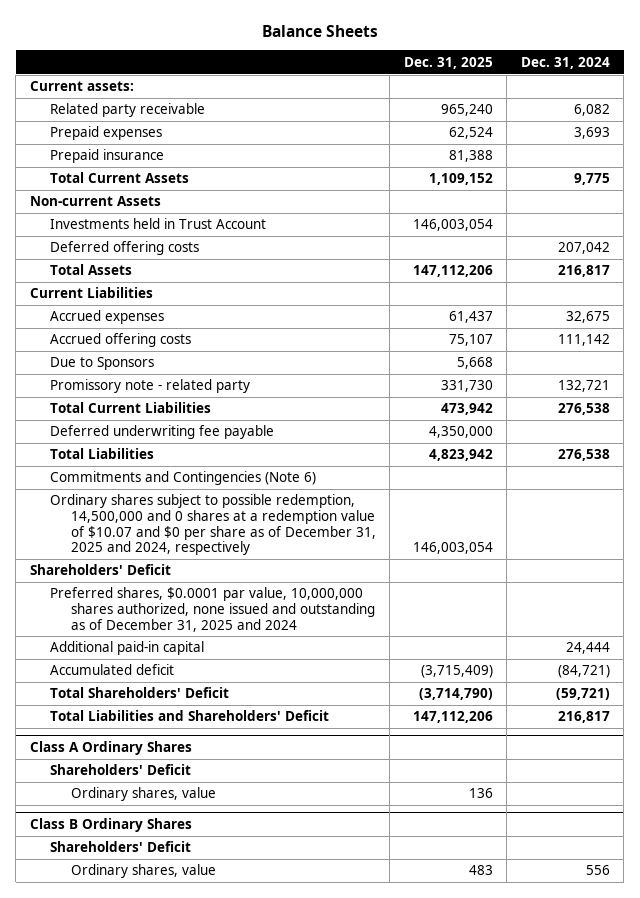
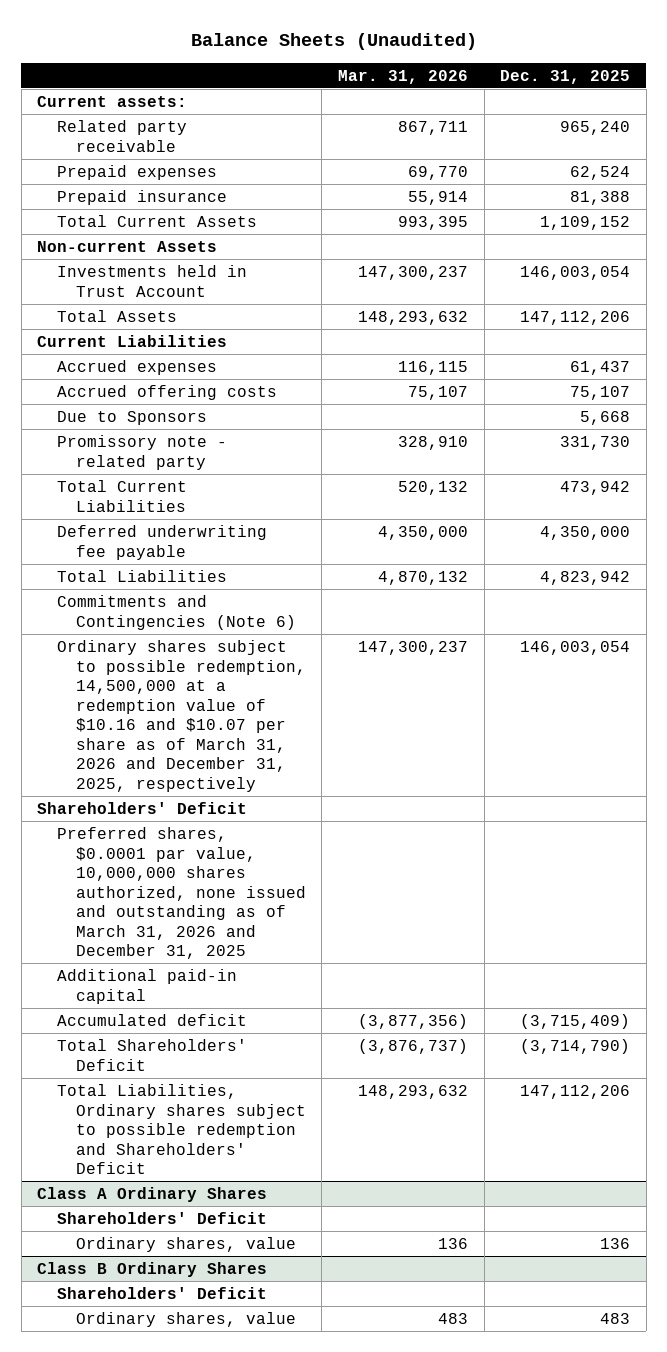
- Balance Sheets
+ Balance Sheets (Unaudited)
- | Dec. 31, 2025 | Dec. 31, 2024
+ | Mar. 31, 2026 | Dec. 31, 2025
- Deferred offering costs | | 207,042
- Ordinary shares subject to possible redemption, 14,500,000 and 0 shares at a redemption value of $10.07 and $0 per share as of December 31, 2025 and 2024, respectively | 146,003,054 |
+ Ordinary shares subject to possible redemption, 14,500,000 at a redemption value of $10.16 and $10.07 per share as of March 31, 2026 and December 31, 2025, respectively | 147,300,237 | 146,003,054
- Preferred shares, $0.0001 par value, 10,000,000 shares authorized, none issued and outstanding as of December 31, 2025 and 2024
+ Preferred shares, $0.0001 par value, 10,000,000 shares authorized, none issued and outstanding as of March 31, 2026 and December 31, 2025
- Total Liabilities and Shareholders' Deficit | 147,112,206 | 216,817
+ Total Liabilities, Ordinary shares subject to possible redemption and Shareholders' Deficit | 148,293,632 | 147,112,206

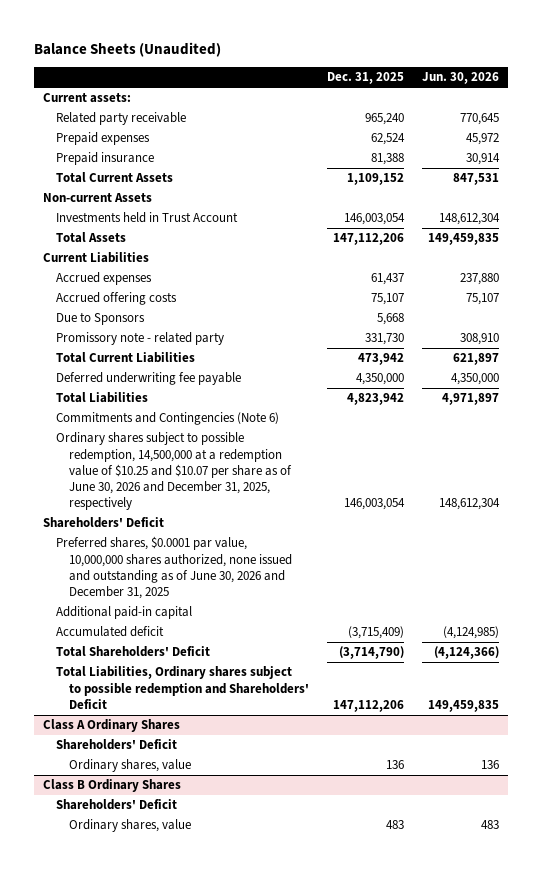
- | Mar. 31, 2026 | Dec. 31, 2025
+ | Dec. 31, 2025 | Jun. 30, 2026
- Ordinary shares subject to possible redemption, 14,500,000 at a redemption value of $10.16 and $10.07 per share as of March 31, 2026 and December 31, 2025, respectively | 147,300,237 | 146,003,054
+ Ordinary shares subject to possible redemption, 14,500,000 at a redemption value of $10.25 and $10.07 per share as of June 30, 2026 and December 31, 2025, respectively | 146,003,054 | 148,612,304
- Preferred shares, $0.0001 par value, 10,000,000 shares authorized, none issued and outstanding as of March 31, 2026 and December 31, 2025
+ Preferred shares, $0.0001 par value, 10,000,000 shares authorized, none issued and outstanding as of June 30, 2026 and December 31, 2025

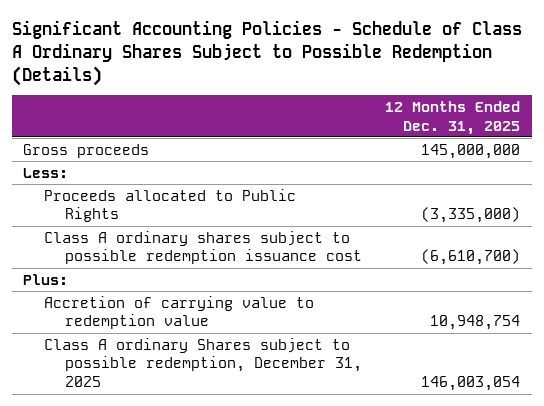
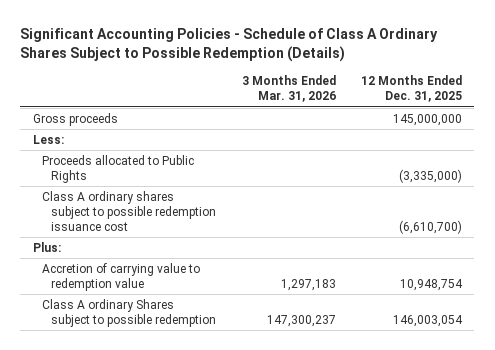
- | 12 Months Ended Dec. 31, 2025
+ | 3 Months Ended Mar. 31, 2026 | 12 Months Ended Dec. 31, 2025
- Class A ordinary Shares subject to possible redemption, December 31, 2025 | 146,003,054
+ Class A ordinary Shares subject to possible redemption | 147,300,237 | 146,003,054

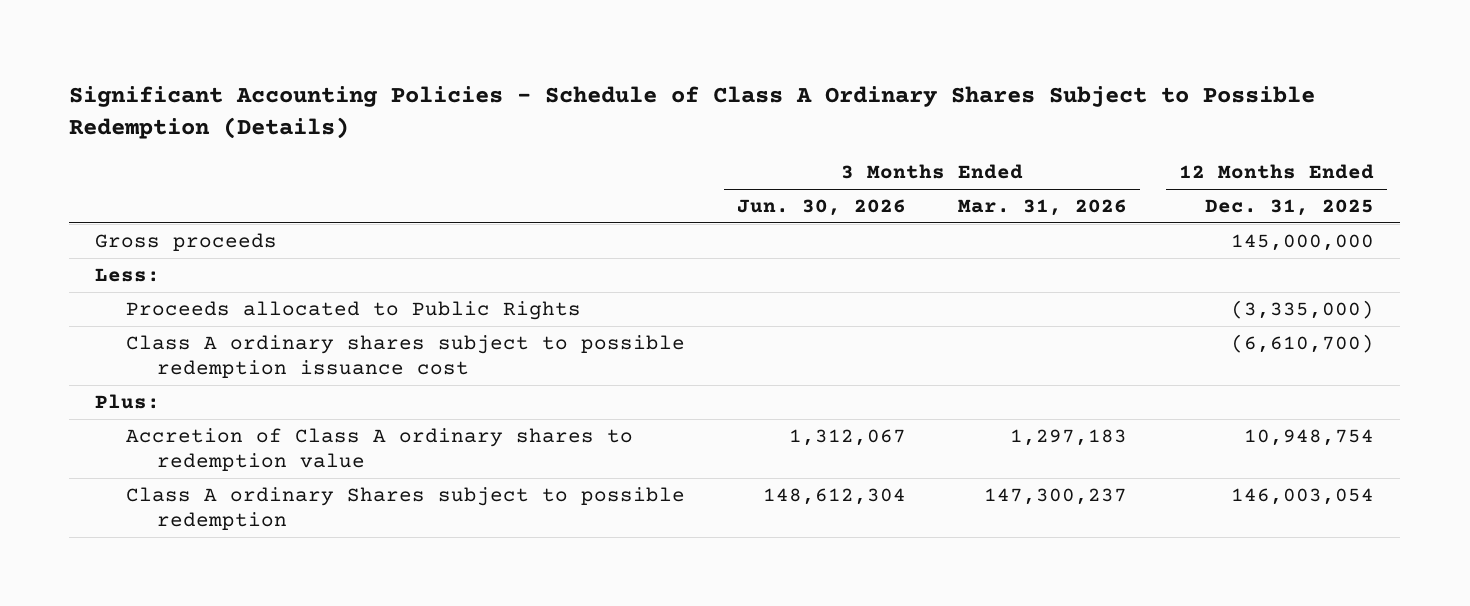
- | 3 Months Ended Mar. 31, 2026 | 12 Months Ended Dec. 31, 2025
+ | 3 Months Ended Jun. 30, 2026 | 3 Months Ended Mar. 31, 2026 | 12 Months Ended Dec. 31, 2025
- Accretion of carrying value to redemption value | 1,297,183 | 10,948,754
+ Accretion of Class A ordinary shares to redemption value | 1,312,067 | 1,297,183 | 10,948,754

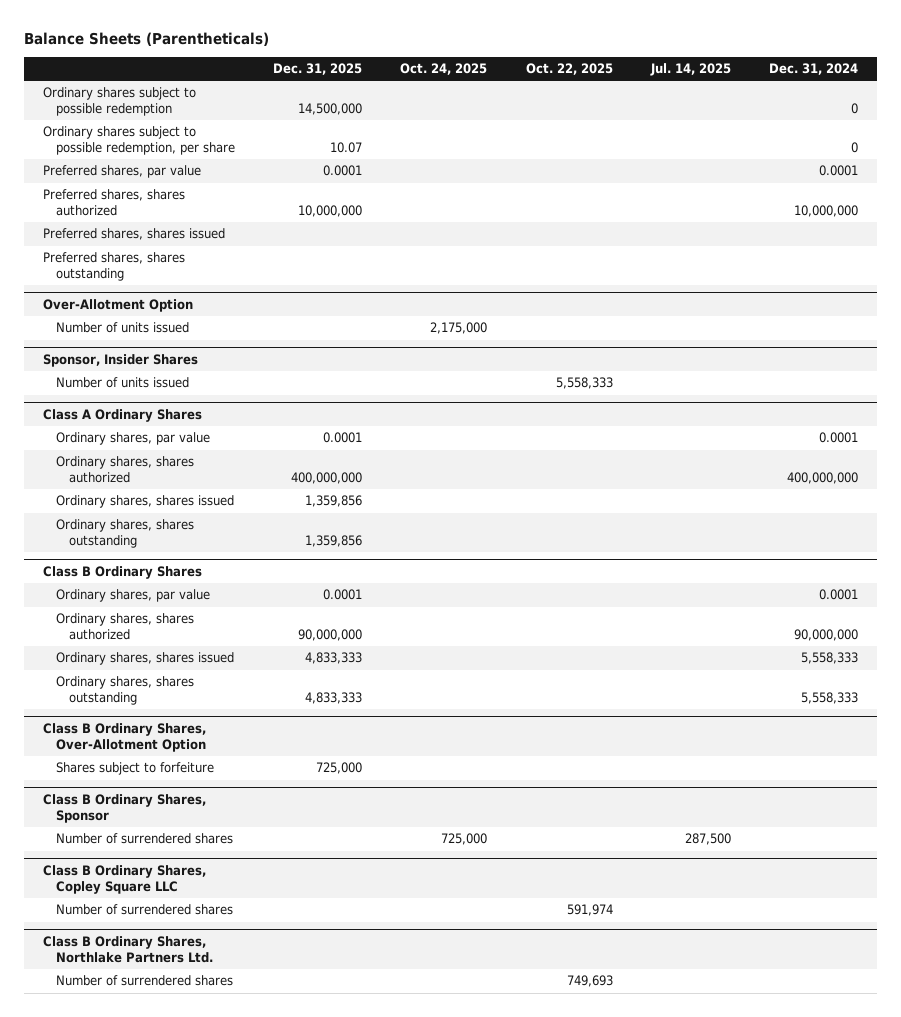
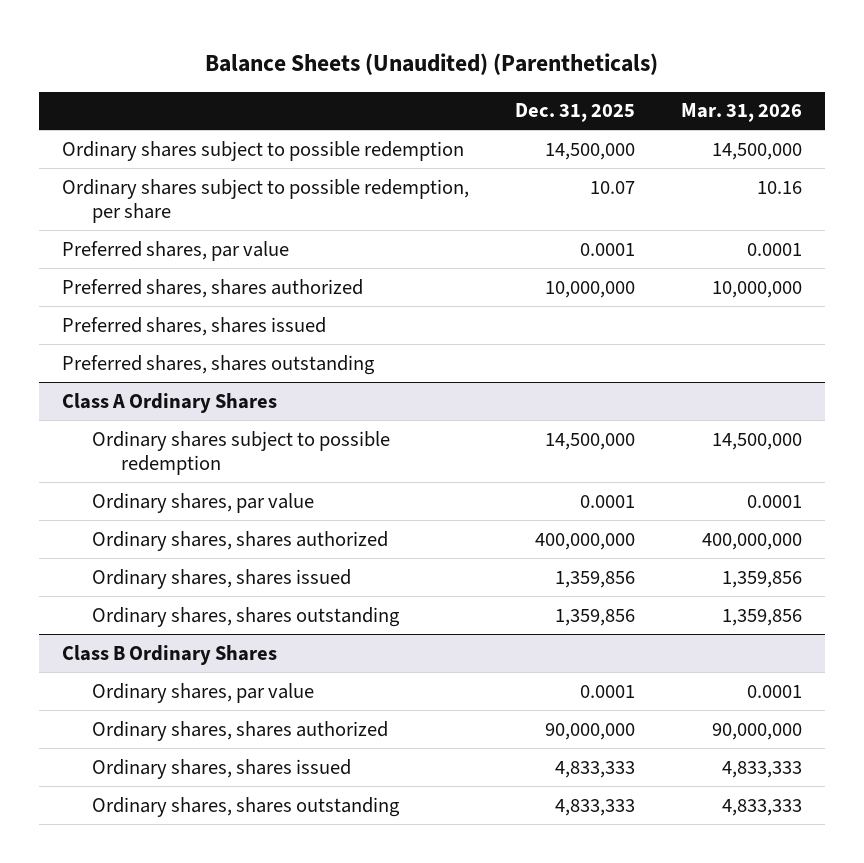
- Balance Sheets (Parentheticals)
+ Balance Sheets (Unaudited) (Parentheticals)
- | Dec. 31, 2025 | Oct. 24, 2025 | Oct. 22, 2025 | Jul. 14, 2025 | Dec. 31, 2024
+ | Dec. 31, 2025 | Mar. 31, 2026
- Over-Allotment Option
- Number of units issued | | 2,175,000 | | |
- Sponsor, Insider Shares
- Number of units issued | | | 5,558,333 | |
@ Class A Ordinary Shares
+ Ordinary shares subject to possible redemption | 14,500,000 | 14,500,000
- Class B Ordinary Shares, Over-Allotment Option
- Shares subject to forfeiture | 725,000 | | | |
- Class B Ordinary Shares, Sponsor
- Number of surrendered shares | | 725,000 | | 287,500 |
- Class B Ordinary Shares, Copley Square LLC
- Number of surrendered shares | | | 591,974 | |
- Class B Ordinary Shares, Northlake Partners Ltd.
- Number of surrendered shares | | | 749,693 | |

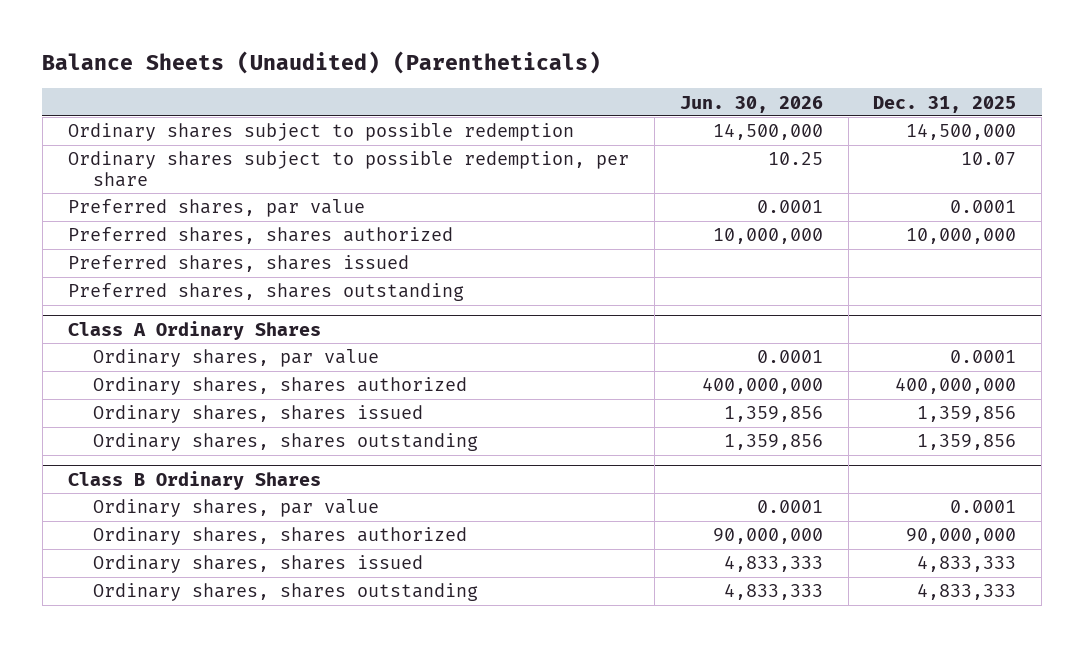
- | Dec. 31, 2025 | Mar. 31, 2026
+ | Jun. 30, 2026 | Dec. 31, 2025
@ Class A Ordinary Shares
- Ordinary shares subject to possible redemption | 14,500,000 | 14,500,000

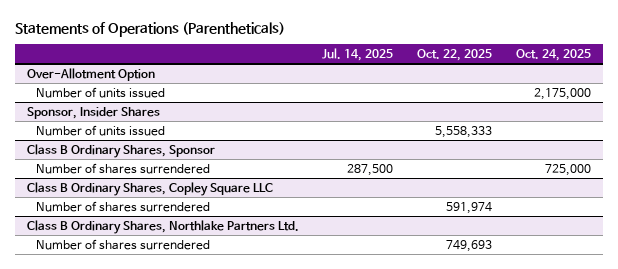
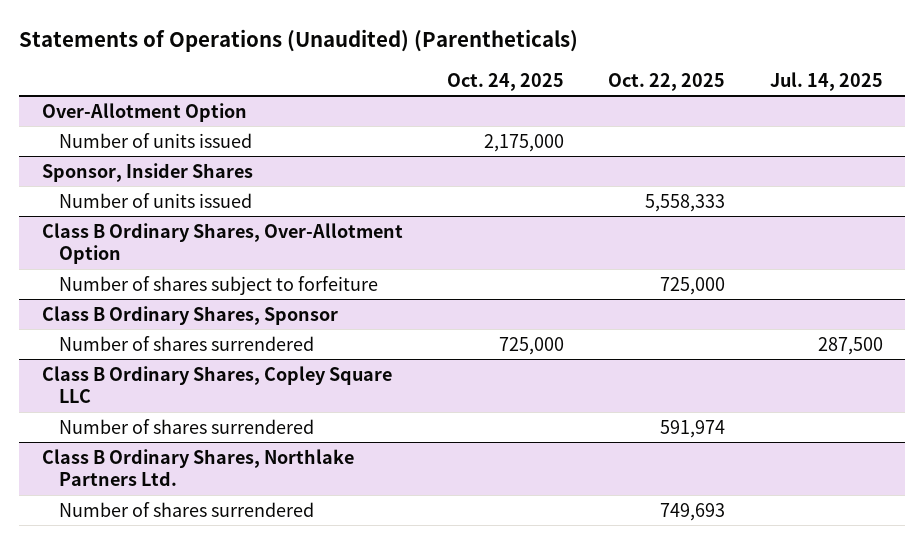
- Statements of Operations (Parentheticals)
+ Statements of Operations (Unaudited) (Parentheticals)
- | Jul. 14, 2025 | Oct. 22, 2025 | Oct. 24, 2025
+ | Oct. 24, 2025 | Oct. 22, 2025 | Jul. 14, 2025
+ Class B Ordinary Shares, Over-Allotment Option
+ Number of shares subject to forfeiture | | 725,000 |

